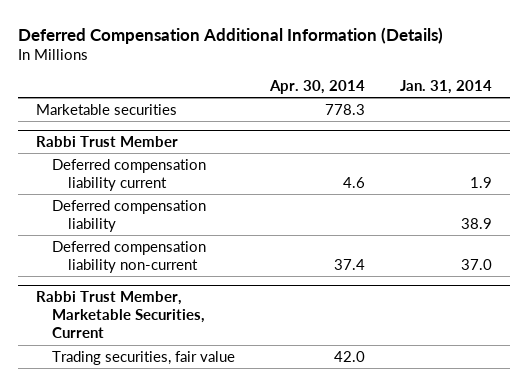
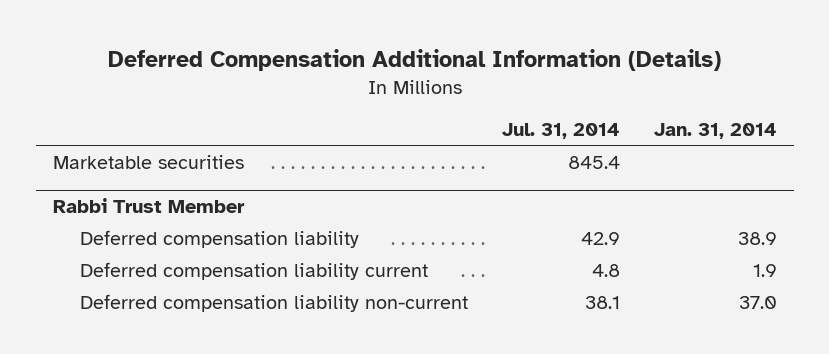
- | Apr. 30, 2014 | Jan. 31, 2014
+ | Jul. 31, 2014 | Jan. 31, 2014
@ Rabbi Trust Member
moved down: Deferred compensation liability current | 4.8 | 1.9
- Rabbi Trust Member, Marketable Securities, Current
- Trading securities, fair value | 42.0 |

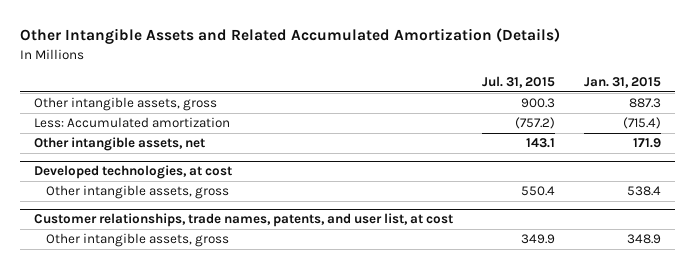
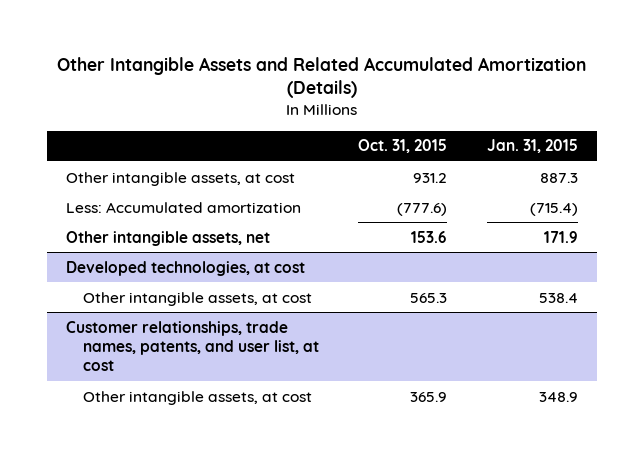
- | Jul. 31, 2015 | Jan. 31, 2015
+ | Oct. 31, 2015 | Jan. 31, 2015
- Other intangible assets, gross | 900.3 | 887.3
+ Other intangible assets, at cost | 931.2 | 887.3
@ Developed technologies, at cost
- Other intangible assets, gross | 550.4 | 538.4
+ Other intangible assets, at cost | 565.3 | 538.4
@ Customer relationships, trade names, patents, and user list, at cost
- Other intangible assets, gross | 349.9 | 348.9
+ Other intangible assets, at cost | 365.9 | 348.9

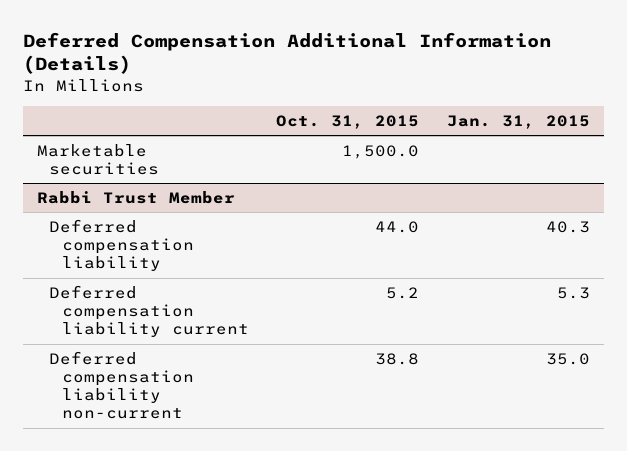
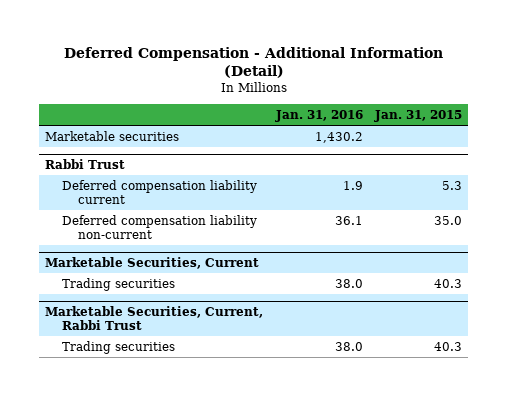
- Deferred Compensation Additional Information (Details)
+ Deferred Compensation - Additional Information (Detail)
- | Oct. 31, 2015 | Jan. 31, 2015
+ | Jan. 31, 2016 | Jan. 31, 2015
- Rabbi Trust Member
- Deferred compensation liability | 44.0 | 40.3
+ Rabbi Trust
+ Marketable Securities, Current
+ Trading securities | 38.0 | 40.3
+ Marketable Securities, Current, Rabbi Trust
+ Trading securities | 38.0 | 40.3

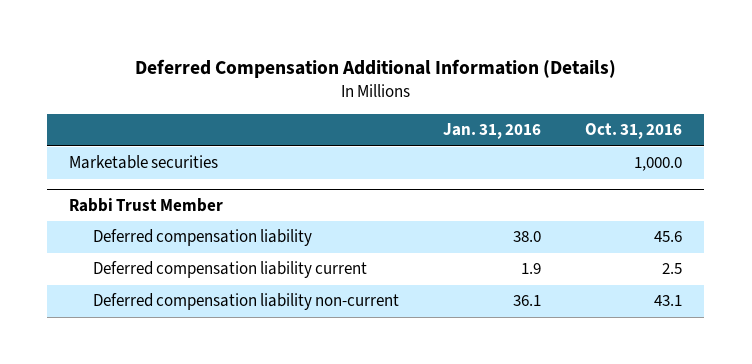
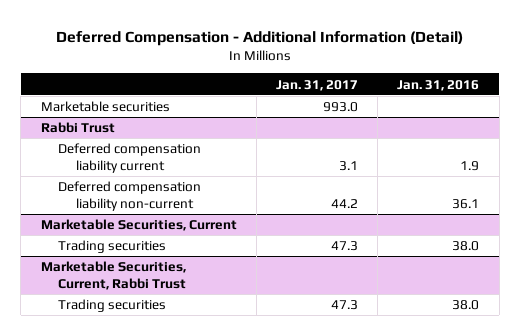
- Deferred Compensation Additional Information (Details)
+ Deferred Compensation - Additional Information (Detail)
- | Jan. 31, 2016 | Oct. 31, 2016
+ | Jan. 31, 2017 | Jan. 31, 2016
- Rabbi Trust Member
- Deferred compensation liability | 38.0 | 45.6
+ Rabbi Trust
+ Marketable Securities, Current
+ Trading securities | 47.3 | 38.0
+ Marketable Securities, Current, Rabbi Trust
+ Trading securities | 47.3 | 38.0

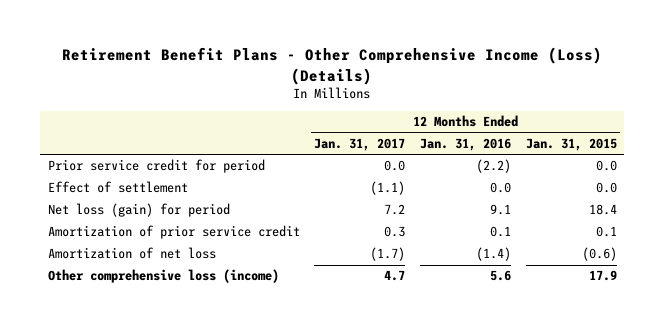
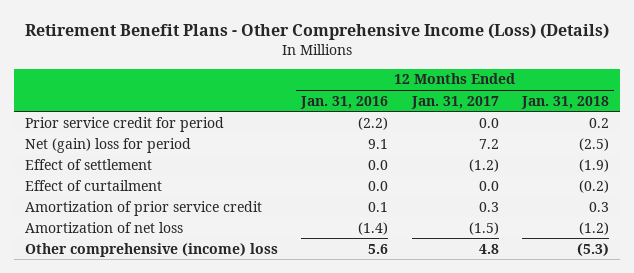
- | 12 Months Ended Jan. 31, 2017 | 12 Months Ended Jan. 31, 2016 | 12 Months Ended Jan. 31, 2015
+ | 12 Months Ended Jan. 31, 2016 | 12 Months Ended Jan. 31, 2017 | 12 Months Ended Jan. 31, 2018
- Effect of settlement | (1.1) | 0.0 | 0.0
- Net loss (gain) for period | 7.2 | 9.1 | 18.4
+ Net (gain) loss for period | 9.1 | 7.2 | (2.5)
+ Effect of settlement | 0.0 | (1.2) | (1.9)
+ Effect of curtailment | 0.0 | 0.0 | (0.2)
- Amortization of net loss | (1.7) | (1.4) | (0.6)
- Other comprehensive loss (income) | 4.7 | 5.6 | 17.9
+ Amortization of net loss | (1.4) | (1.5) | (1.2)
+ Other comprehensive (income) loss | 5.6 | 4.8 | (5.3)

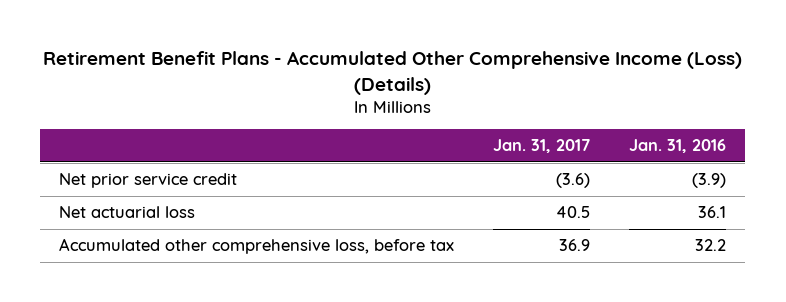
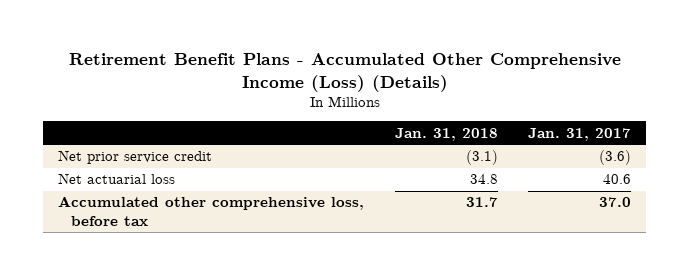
- | Jan. 31, 2017 | Jan. 31, 2016
+ | Jan. 31, 2018 | Jan. 31, 2017
- Net actuarial loss | 40.5 | 36.1
- Accumulated other comprehensive loss, before tax | 36.9 | 32.2
+ Net actuarial loss | 34.8 | 40.6
+ Accumulated other comprehensive loss, before tax | 31.7 | 37.0

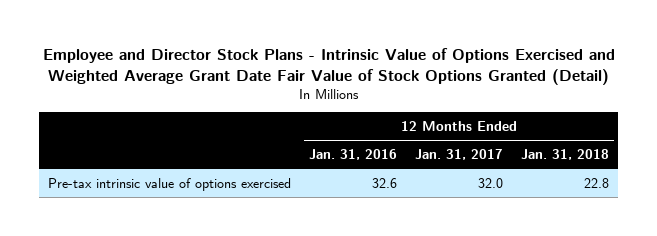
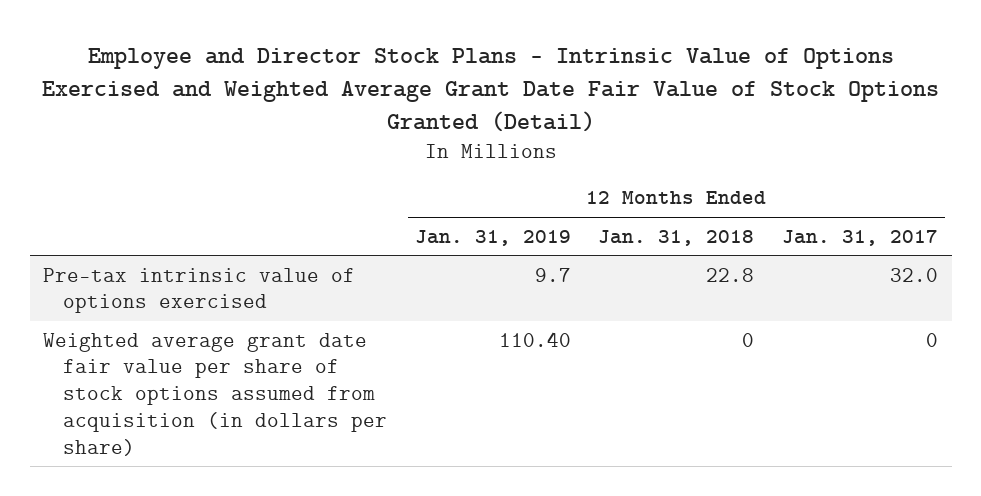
- | 12 Months Ended Jan. 31, 2016 | 12 Months Ended Jan. 31, 2017 | 12 Months Ended Jan. 31, 2018
+ | 12 Months Ended Jan. 31, 2019 | 12 Months Ended Jan. 31, 2018 | 12 Months Ended Jan. 31, 2017
+ Weighted average grant date fair value per share of stock options assumed from acquisition (in dollars per share) | 110.40 | 0 | 0

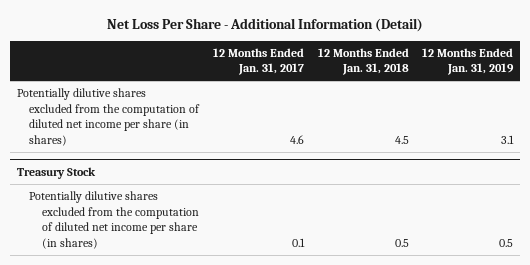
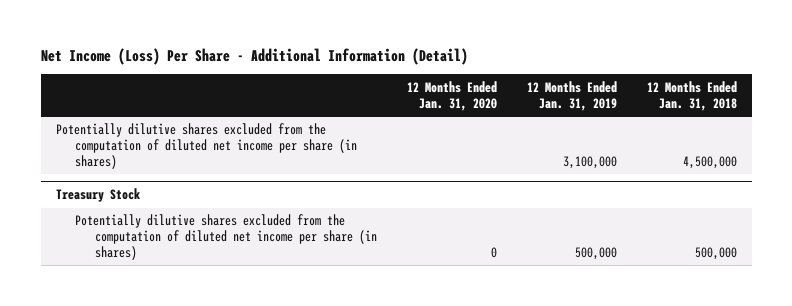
- Net Loss Per Share - Additional Information (Detail)
+ Net Income (Loss) Per Share - Additional Information (Detail)
- | 12 Months Ended Jan. 31, 2017 | 12 Months Ended Jan. 31, 2018 | 12 Months Ended Jan. 31, 2019
+ | 12 Months Ended Jan. 31, 2020 | 12 Months Ended Jan. 31, 2019 | 12 Months Ended Jan. 31, 2018
- Potentially dilutive shares excluded from the computation of diluted net income per share (in shares) | 4.6 | 4.5 | 3.1
+ Potentially dilutive shares excluded from the computation of diluted net income per share (in shares) | | 3,100,000 | 4,500,000
@ Treasury Stock
- Potentially dilutive shares excluded from the computation of diluted net income per share (in shares) | 0.1 | 0.5 | 0.5
+ Potentially dilutive shares excluded from the computation of diluted net income per share (in shares) | 0 | 500,000 | 500,000

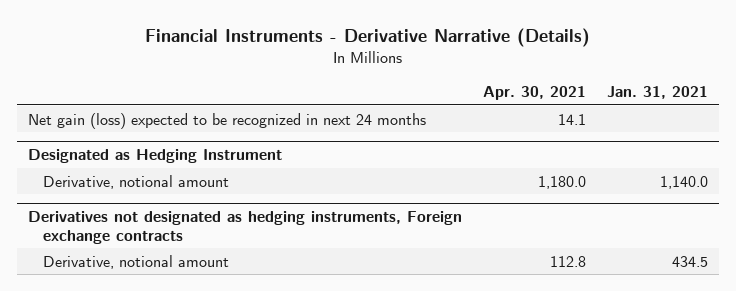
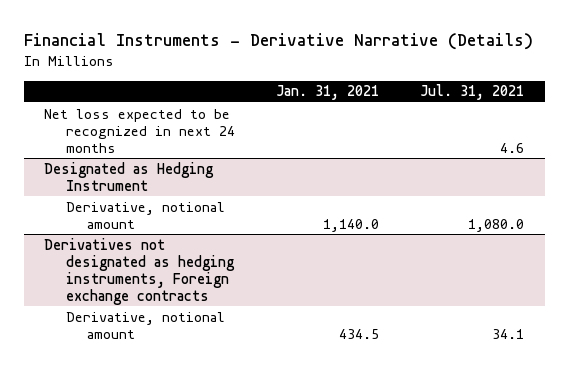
- | Apr. 30, 2021 | Jan. 31, 2021
+ | Jan. 31, 2021 | Jul. 31, 2021
- Net gain (loss) expected to be recognized in next 24 months | 14.1 |
+ Net loss expected to be recognized in next 24 months | | 4.6

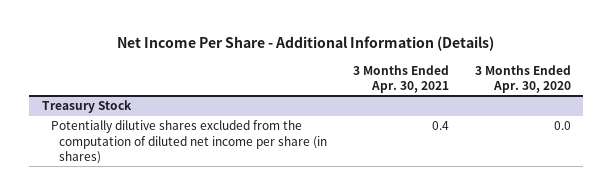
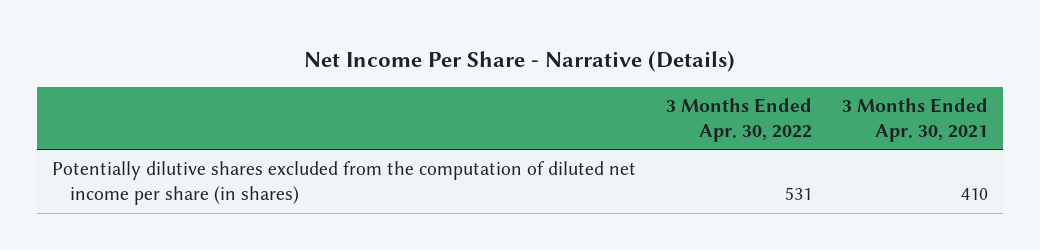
- Net Income Per Share - Additional Information (Details)
+ Net Income Per Share - Narrative (Details)
- | 3 Months Ended Apr. 30, 2021 | 3 Months Ended Apr. 30, 2020
+ | 3 Months Ended Apr. 30, 2022 | 3 Months Ended Apr. 30, 2021
- Treasury Stock
- Potentially dilutive shares excluded from the computation of diluted net income per share (in shares) | 0.4 | 0.0
+ Potentially dilutive shares excluded from the computation of diluted net income per share (in shares) | 531 | 410

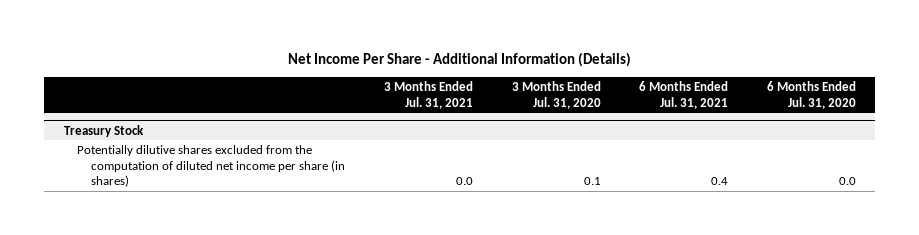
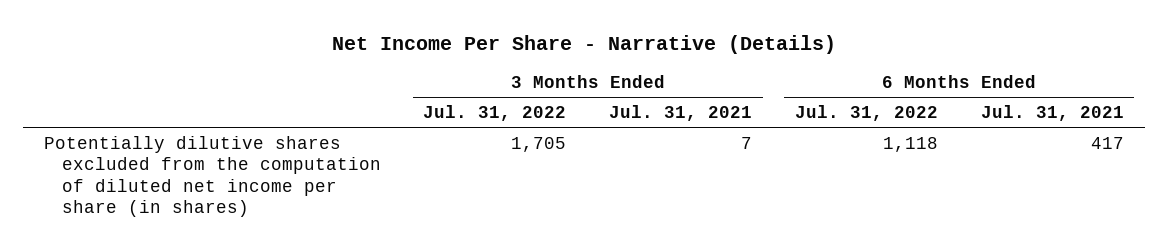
- Net Income Per Share - Additional Information (Details)
+ Net Income Per Share - Narrative (Details)
- | 3 Months Ended Jul. 31, 2021 | 3 Months Ended Jul. 31, 2020 | 6 Months Ended Jul. 31, 2021 | 6 Months Ended Jul. 31, 2020
+ | 3 Months Ended Jul. 31, 2022 | 3 Months Ended Jul. 31, 2021 | 6 Months Ended Jul. 31, 2022 | 6 Months Ended Jul. 31, 2021
- Treasury Stock
- Potentially dilutive shares excluded from the computation of diluted net income per share (in shares) | 0.0 | 0.1 | 0.4 | 0.0
+ Potentially dilutive shares excluded from the computation of diluted net income per share (in shares) | 1,705 | 7 | 1,118 | 417

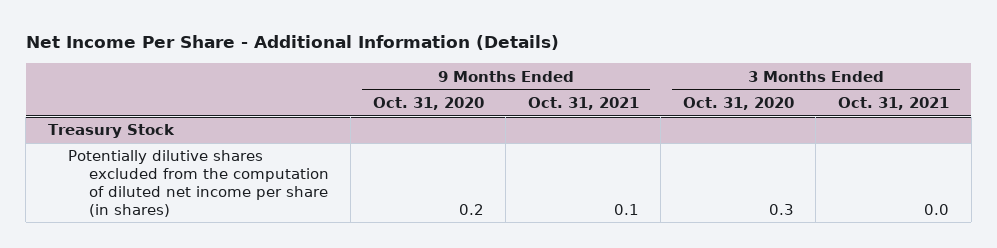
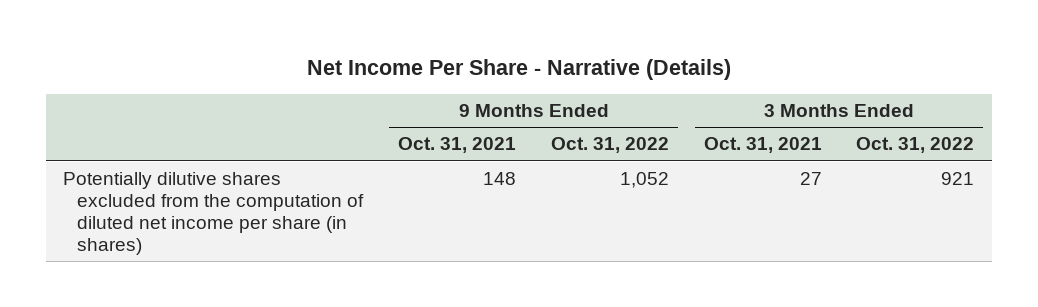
- Net Income Per Share - Additional Information (Details)
+ Net Income Per Share - Narrative (Details)
- | 9 Months Ended Oct. 31, 2020 | 9 Months Ended Oct. 31, 2021 | 3 Months Ended Oct. 31, 2020 | 3 Months Ended Oct. 31, 2021
+ | 9 Months Ended Oct. 31, 2021 | 9 Months Ended Oct. 31, 2022 | 3 Months Ended Oct. 31, 2021 | 3 Months Ended Oct. 31, 2022
- Treasury Stock
- Potentially dilutive shares excluded from the computation of diluted net income per share (in shares) | 0.2 | 0.1 | 0.3 | 0.0
+ Potentially dilutive shares excluded from the computation of diluted net income per share (in shares) | 148 | 1,052 | 27 | 921

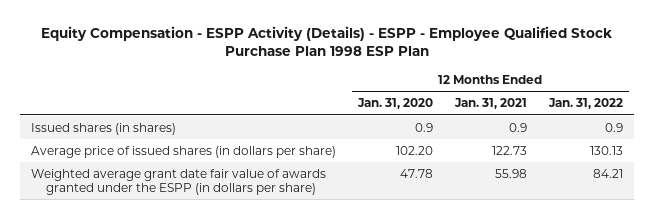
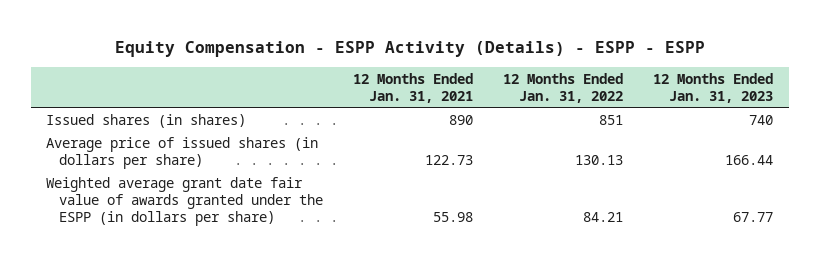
- Equity Compensation - ESPP Activity (Details) - ESPP - Employee Qualified Stock Purchase Plan 1998 ESP Plan
+ Equity Compensation - ESPP Activity (Details) - ESPP - ESPP
- | 12 Months Ended Jan. 31, 2020 | 12 Months Ended Jan. 31, 2021 | 12 Months Ended Jan. 31, 2022
+ | 12 Months Ended Jan. 31, 2021 | 12 Months Ended Jan. 31, 2022 | 12 Months Ended Jan. 31, 2023
- Issued shares (in shares) | 0.9 | 0.9 | 0.9
+ Issued shares (in shares) | 890 | 851 | 740

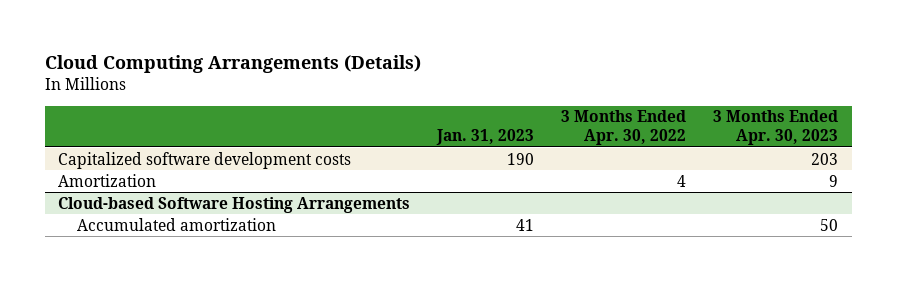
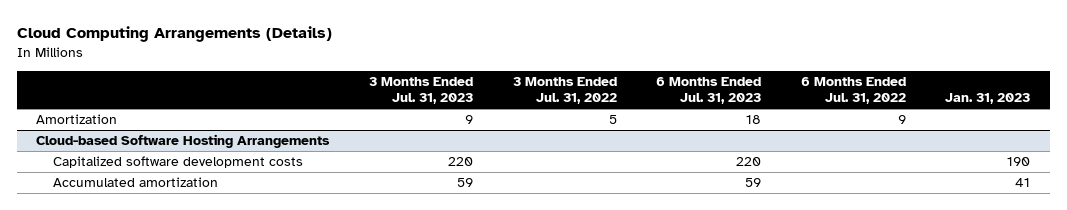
- | Jan. 31, 2023 | 3 Months Ended Apr. 30, 2022 | 3 Months Ended Apr. 30, 2023
+ | 3 Months Ended Jul. 31, 2023 | 3 Months Ended Jul. 31, 2022 | 6 Months Ended Jul. 31, 2023 | 6 Months Ended Jul. 31, 2022 | Jan. 31, 2023
- Capitalized software development costs | 190 | | 203
@ Cloud-based Software Hosting Arrangements
+ Capitalized software development costs | 220 | | 220 | | 190

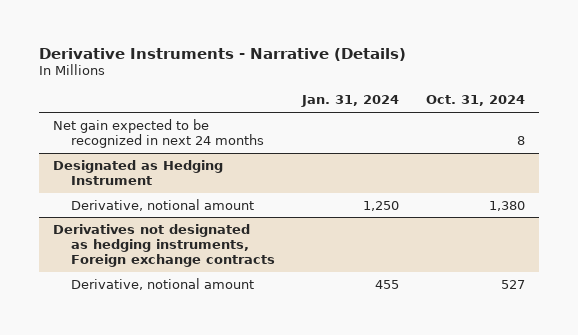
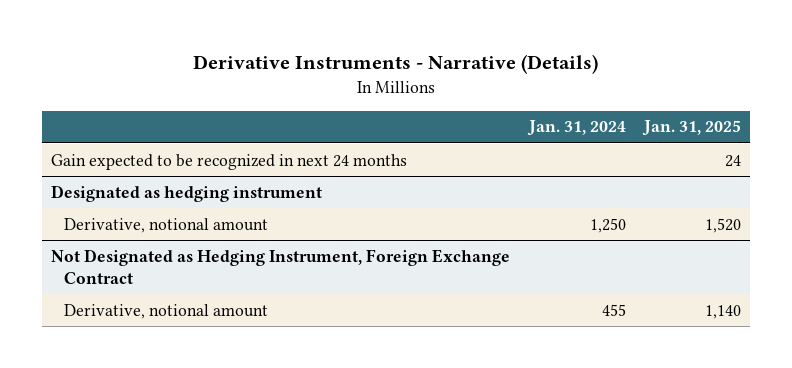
- | Jan. 31, 2024 | Oct. 31, 2024
+ | Jan. 31, 2024 | Jan. 31, 2025
- Net gain expected to be recognized in next 24 months | | 8
- Designated as Hedging Instrument
+ Gain expected to be recognized in next 24 months | | 24
+ Designated as hedging instrument
- Derivatives not designated as hedging instruments, Foreign exchange contracts
+ Not Designated as Hedging Instrument, Foreign Exchange Contract

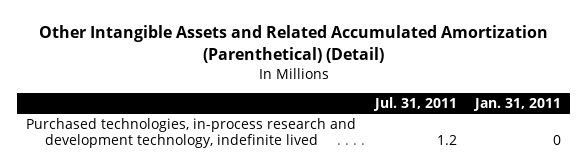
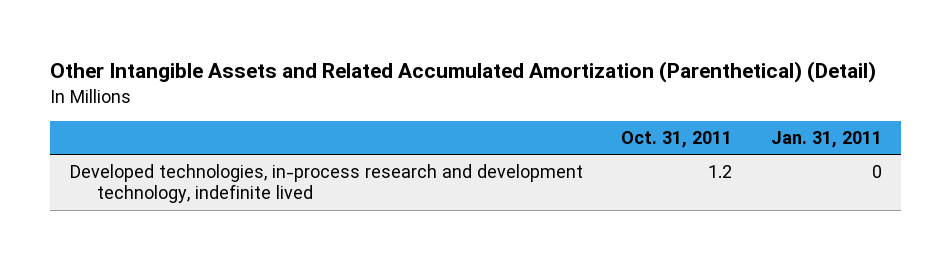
- | Jul. 31, 2011 | Jan. 31, 2011
+ | Oct. 31, 2011 | Jan. 31, 2011
- Purchased technologies, in-process research and development technology, indefinite lived | 1.2 | 0
+ Developed technologies, in-process research and development technology, indefinite lived | 1.2 | 0

